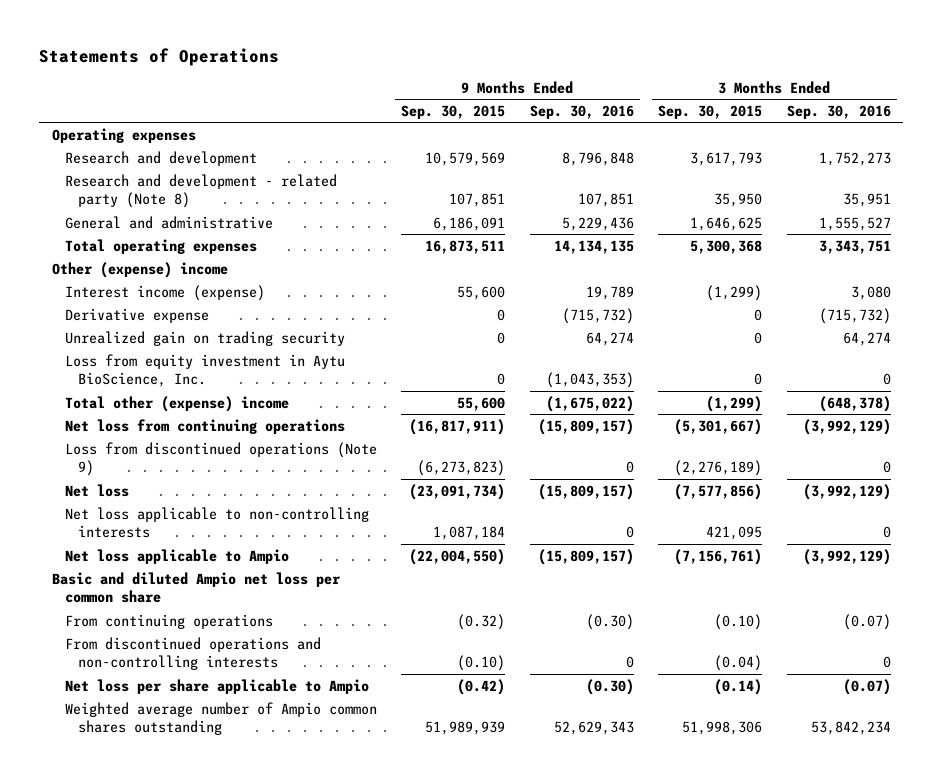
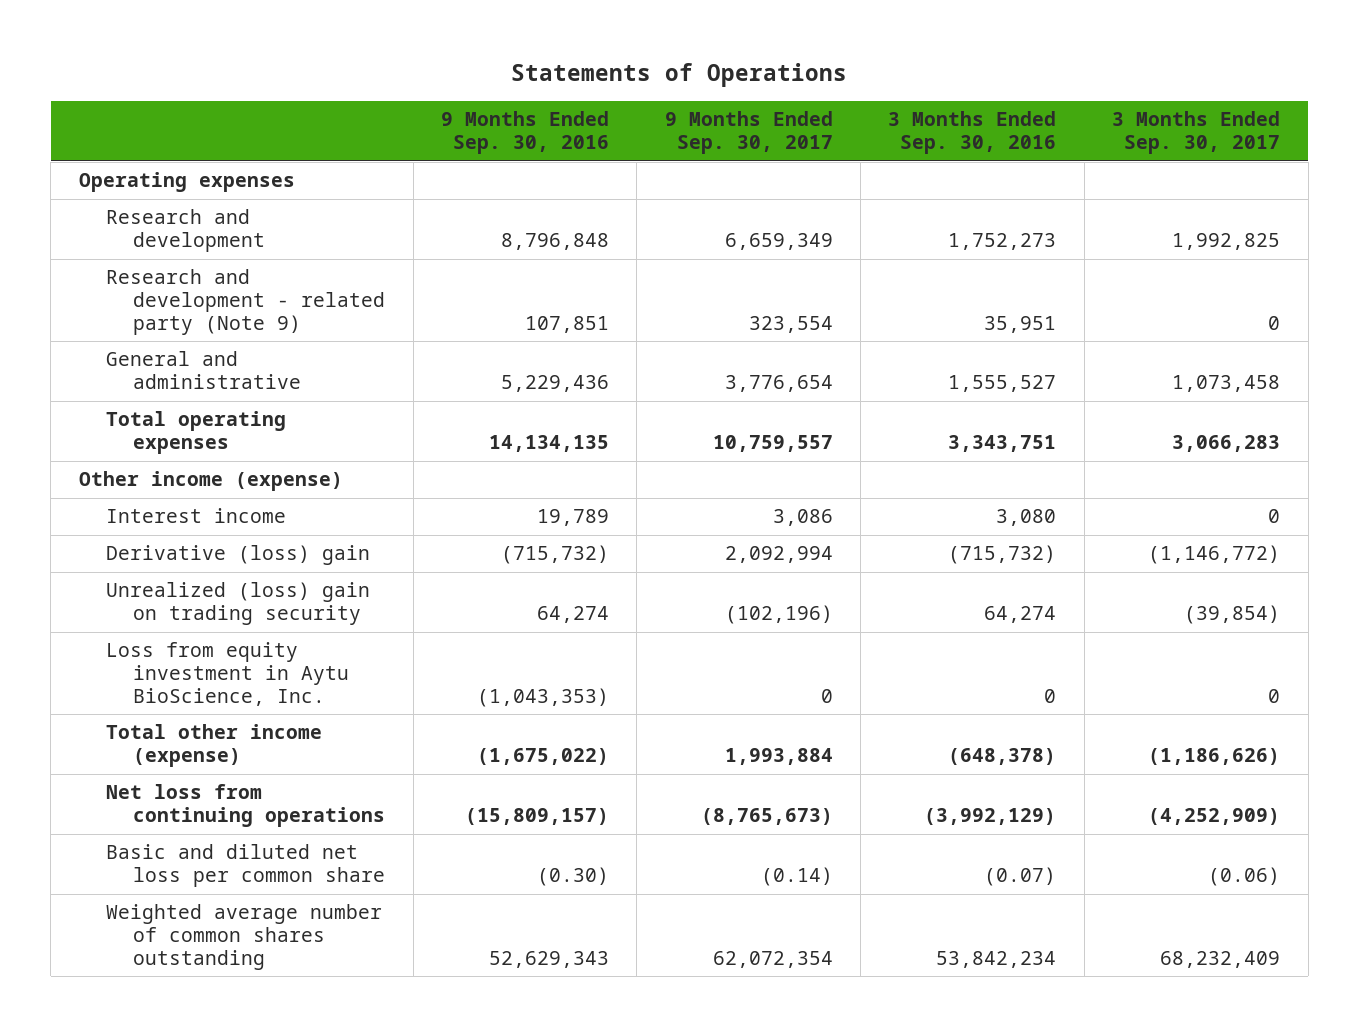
- | 9 Months Ended Sep. 30, 2015 | 9 Months Ended Sep. 30, 2016 | 3 Months Ended Sep. 30, 2015 | 3 Months Ended Sep. 30, 2016
+ | 9 Months Ended Sep. 30, 2016 | 9 Months Ended Sep. 30, 2017 | 3 Months Ended Sep. 30, 2016 | 3 Months Ended Sep. 30, 2017
- Research and development - related party (Note 8) | 107,851 | 107,851 | 35,950 | 35,951
+ Research and development - related party (Note 9) | 107,851 | 323,554 | 35,951 | 0
- Other (expense) income
- Interest income (expense) | 55,600 | 19,789 | (1,299) | 3,080
- Derivative expense | 0 | (715,732) | 0 | (715,732)
- Unrealized gain on trading security | 0 | 64,274 | 0 | 64,274
+ Other income (expense)
+ Interest income | 19,789 | 3,086 | 3,080 | 0
+ Derivative (loss) gain | (715,732) | 2,092,994 | (715,732) | (1,146,772)
+ Unrealized (loss) gain on trading security | 64,274 | (102,196) | 64,274 | (39,854)
- Total other (expense) income | 55,600 | (1,675,022) | (1,299) | (648,378)
+ Total other income (expense) | (1,675,022) | 1,993,884 | (648,378) | (1,186,626)
- Loss from discontinued operations (Note 9) | (6,273,823) | 0 | (2,276,189) | 0
- Net loss | (23,091,734) | (15,809,157) | (7,577,856) | (3,992,129)
- Net loss applicable to non-controlling interests | 1,087,184 | 0 | 421,095 | 0
- Net loss applicable to Ampio | (22,004,550) | (15,809,157) | (7,156,761) | (3,992,129)
- Basic and diluted Ampio net loss per common share
- From continuing operations | (0.32) | (0.30) | (0.10) | (0.07)
- From discontinued operations and non-controlling interests | (0.10) | 0 | (0.04) | 0
- Net loss per share applicable to Ampio | (0.42) | (0.30) | (0.14) | (0.07)
- Weighted average number of Ampio common shares outstanding | 51,989,939 | 52,629,343 | 51,998,306 | 53,842,234
+ Basic and diluted net loss per common share | (0.30) | (0.14) | (0.07) | (0.06)
+ Weighted average number of common shares outstanding | 52,629,343 | 62,072,354 | 53,842,234 | 68,232,409

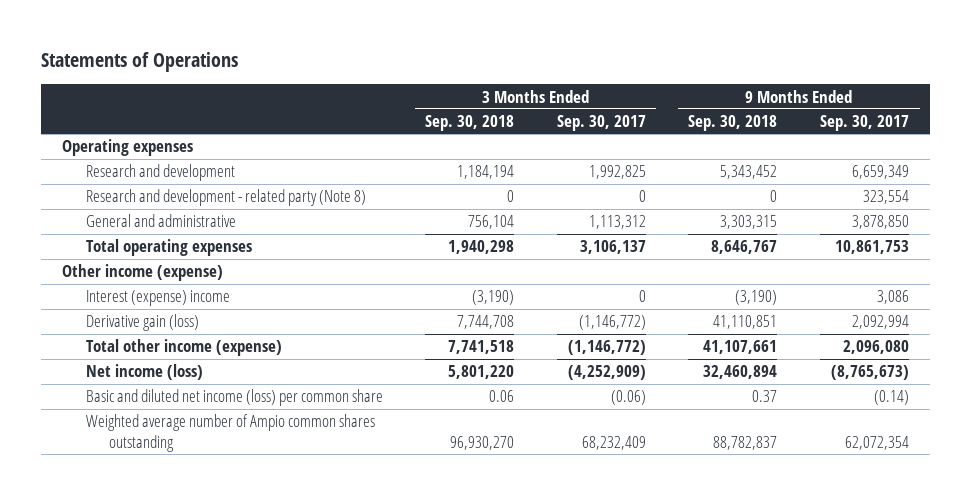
- | 9 Months Ended Sep. 30, 2016 | 9 Months Ended Sep. 30, 2017 | 3 Months Ended Sep. 30, 2016 | 3 Months Ended Sep. 30, 2017
+ | 3 Months Ended Sep. 30, 2018 | 3 Months Ended Sep. 30, 2017 | 9 Months Ended Sep. 30, 2018 | 9 Months Ended Sep. 30, 2017
- Research and development - related party (Note 9) | 107,851 | 323,554 | 35,951 | 0
- General and administrative | 5,229,436 | 3,776,654 | 1,555,527 | 1,073,458
- Total operating expenses | 14,134,135 | 10,759,557 | 3,343,751 | 3,066,283
+ Research and development - related party (Note 8) | 0 | 0 | 0 | 323,554
+ General and administrative | 756,104 | 1,113,312 | 3,303,315 | 3,878,850
+ Total operating expenses | 1,940,298 | 3,106,137 | 8,646,767 | 10,861,753
- Interest income | 19,789 | 3,086 | 3,080 | 0
- Derivative (loss) gain | (715,732) | 2,092,994 | (715,732) | (1,146,772)
- Unrealized (loss) gain on trading security | 64,274 | (102,196) | 64,274 | (39,854)
- Loss from equity investment in Aytu BioScience, Inc. | (1,043,353) | 0 | 0 | 0
- Total other income (expense) | (1,675,022) | 1,993,884 | (648,378) | (1,186,626)
- Net loss from continuing operations | (15,809,157) | (8,765,673) | (3,992,129) | (4,252,909)
- Basic and diluted net loss per common share | (0.30) | (0.14) | (0.07) | (0.06)
- Weighted average number of common shares outstanding | 52,629,343 | 62,072,354 | 53,842,234 | 68,232,409
+ Interest (expense) income | (3,190) | 0 | (3,190) | 3,086
+ Derivative gain (loss) | 7,744,708 | (1,146,772) | 41,110,851 | 2,092,994
+ Total other income (expense) | 7,741,518 | (1,146,772) | 41,107,661 | 2,096,080
+ Net income (loss) | 5,801,220 | (4,252,909) | 32,460,894 | (8,765,673)
+ Basic and diluted net income (loss) per common share | 0.06 | (0.06) | 0.37 | (0.14)
+ Weighted average number of Ampio common shares outstanding | 96,930,270 | 68,232,409 | 88,782,837 | 62,072,354

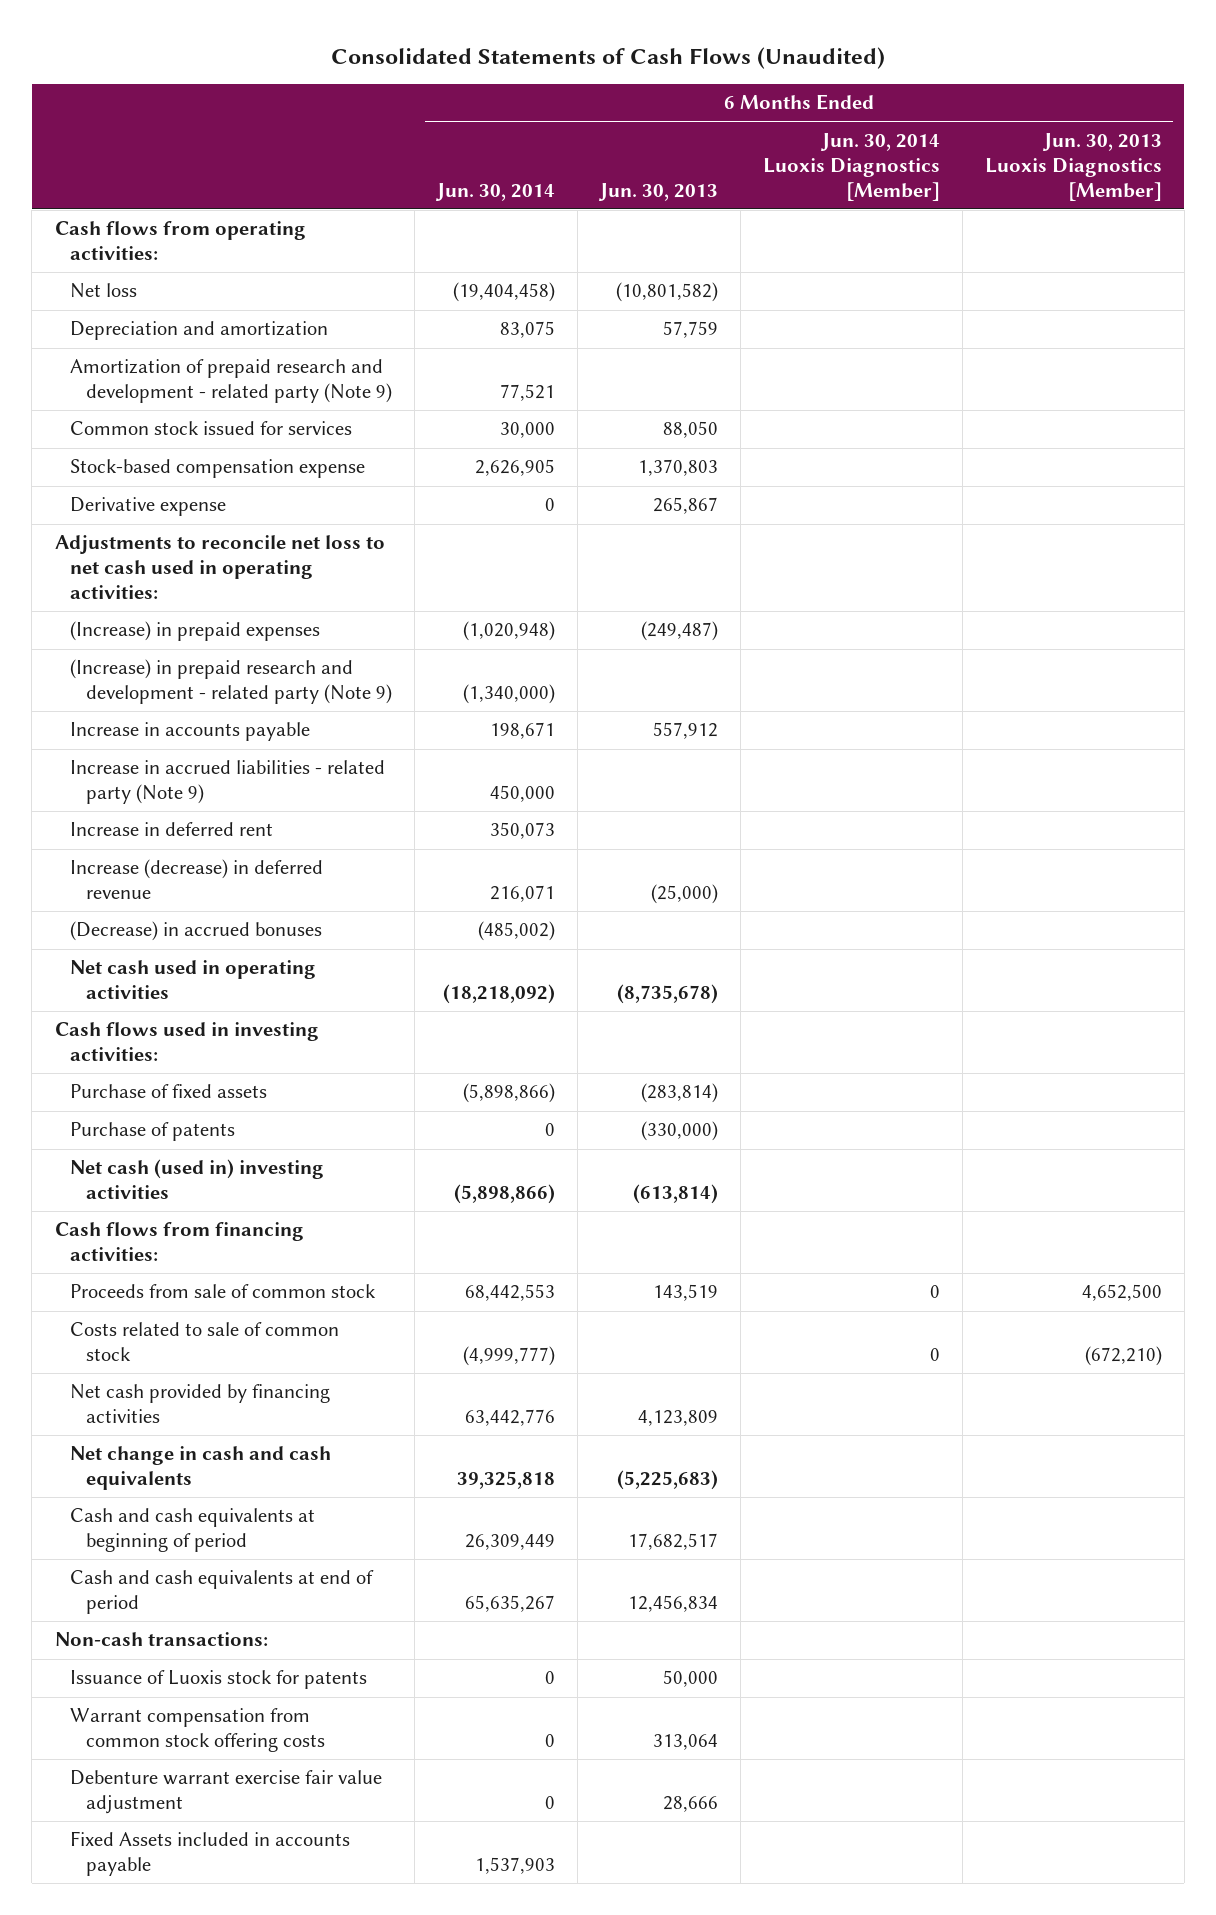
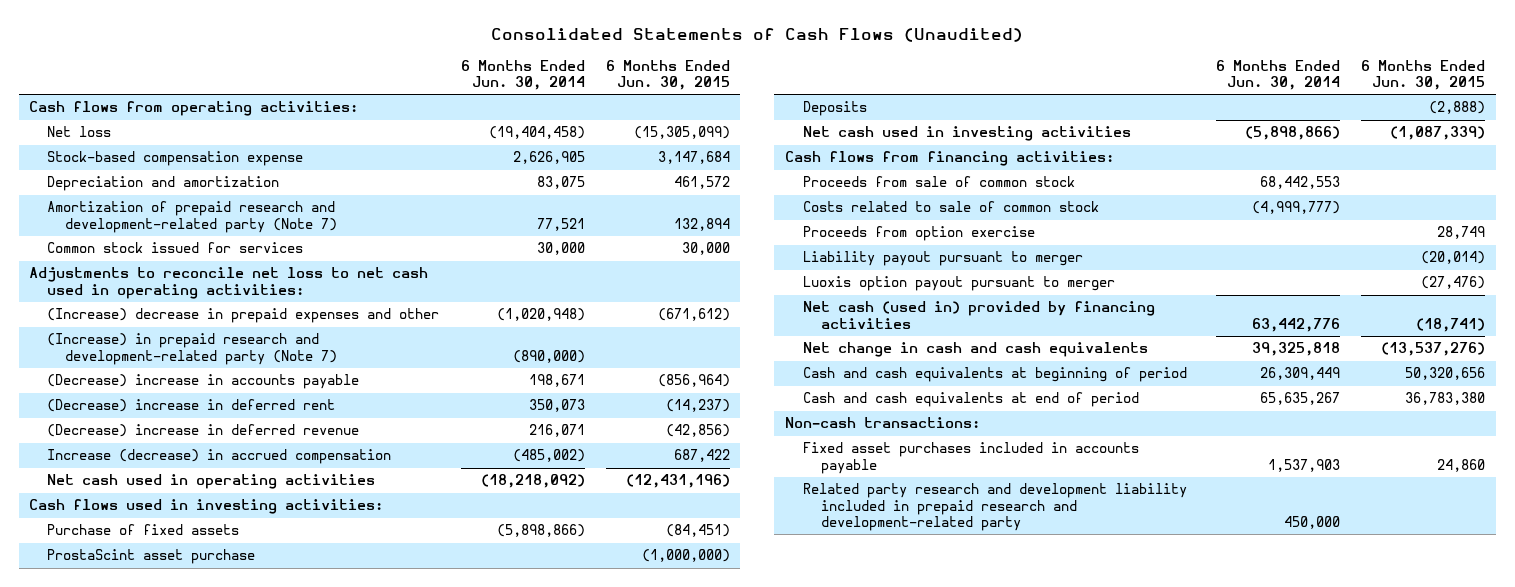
- | 6 Months Ended Jun. 30, 2014 | 6 Months Ended Jun. 30, 2013 | 6 Months Ended Jun. 30, 2014 Luoxis Diagnostics [Member] | 6 Months Ended Jun. 30, 2013 Luoxis Diagnostics [Member]
+ | 6 Months Ended Jun. 30, 2014 | 6 Months Ended Jun. 30, 2015
moved up: Stock-based compensation expense | 2,626,905 | 3,147,684
- Amortization of prepaid research and development - related party (Note 9) | 77,521 | | |
+ Amortization of prepaid research and development-related party (Note 7) | 77,521 | 132,894
- Derivative expense | 0 | 265,867 | |
- (Increase) in prepaid expenses | (1,020,948) | (249,487) | |
- (Increase) in prepaid research and development - related party (Note 9) | (1,340,000) | | |
- Increase in accounts payable | 198,671 | 557,912 | |
- Increase in accrued liabilities - related party (Note 9) | 450,000 | | |
- Increase in deferred rent | 350,073 | | |
- Increase (decrease) in deferred revenue | 216,071 | (25,000) | |
- (Decrease) in accrued bonuses | (485,002) | | |
+ (Increase) decrease in prepaid expenses and other | (1,020,948) | (671,612)
+ (Increase) in prepaid research and development-related party (Note 7) | (890,000) |
+ (Decrease) increase in accounts payable | 198,671 | (856,964)
+ (Decrease) increase in deferred rent | 350,073 | (14,237)
+ (Decrease) increase in deferred revenue | 216,071 | (42,856)
+ Increase (decrease) in accrued compensation | (485,002) | 687,422
- Purchase of patents | 0 | (330,000) | |
- Net cash (used in) investing activities | (5,898,866) | (613,814) | |
+ ProstaScint asset purchase | | (1,000,000)
+ Deposits | | (2,888)
+ Net cash used in investing activities | (5,898,866) | (1,087,339)
- Net cash provided by financing activities | 63,442,776 | 4,123,809 | |
+ Proceeds from option exercise | | 28,749
+ Liability payout pursuant to merger | | (20,014)
+ Luoxis option payout pursuant to merger | | (27,476)
+ Net cash (used in) provided by financing activities | 63,442,776 | (18,741)
- Issuance of Luoxis stock for patents | 0 | 50,000 | |
- Warrant compensation from common stock offering costs | 0 | 313,064 | |
- Debenture warrant exercise fair value adjustment | 0 | 28,666 | |
- Fixed Assets included in accounts payable | 1,537,903 | | |
+ Fixed asset purchases included in accounts payable | 1,537,903 | 24,860
+ Related party research and development liability included in prepaid research and development-related party | 450,000 |

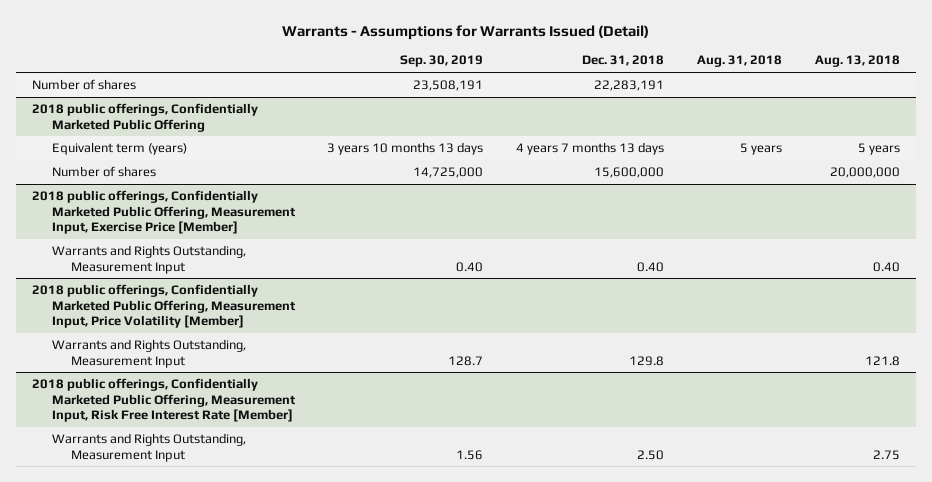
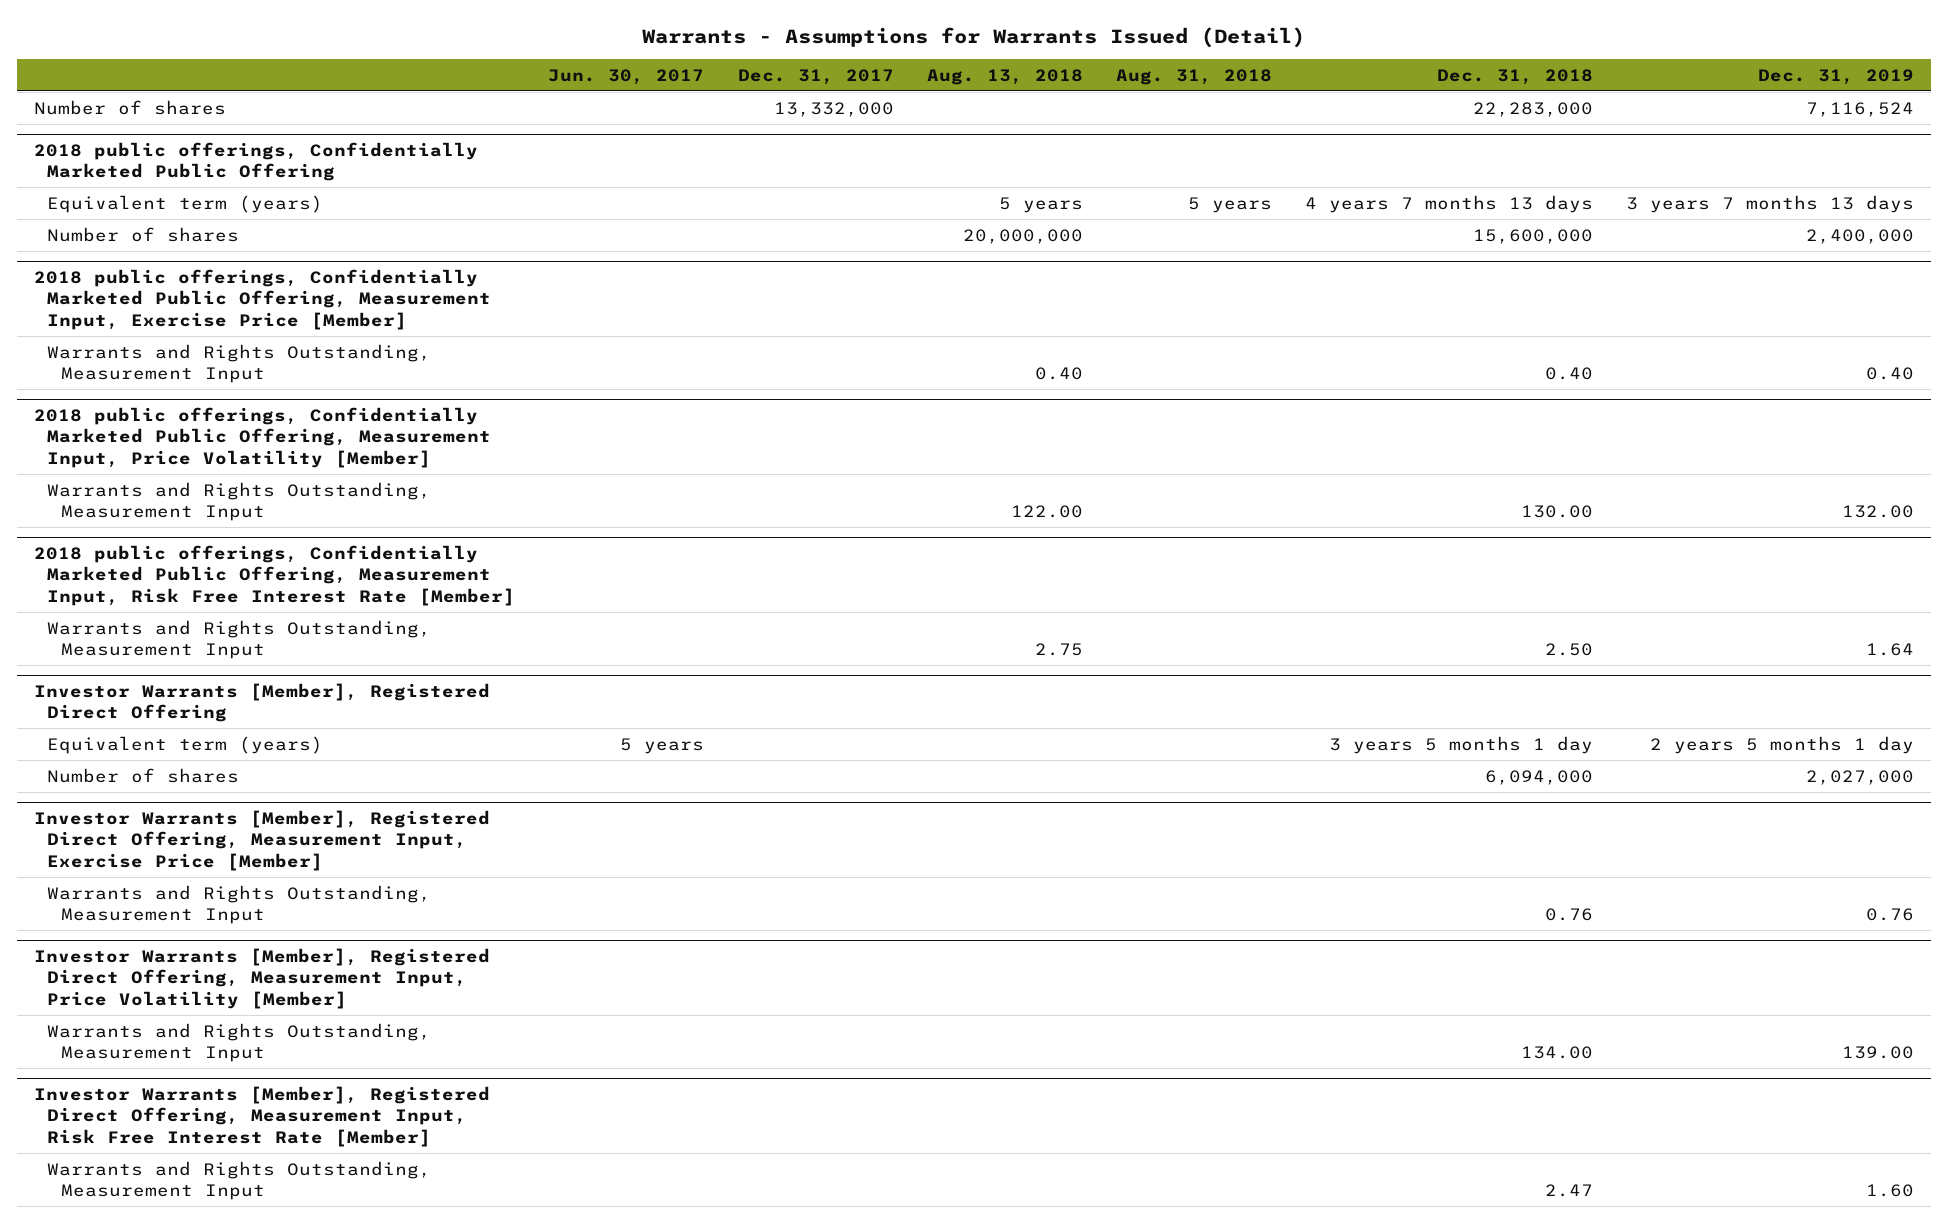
- | Sep. 30, 2019 | Dec. 31, 2018 | Aug. 31, 2018 | Aug. 13, 2018
+ | Jun. 30, 2017 | Dec. 31, 2017 | Aug. 13, 2018 | Aug. 31, 2018 | Dec. 31, 2018 | Dec. 31, 2019
- Number of shares | 23,508,191 | 22,283,191 | |
+ Number of shares | | 13,332,000 | | | 22,283,000 | 7,116,524
@ 2018 public offerings, Confidentially Marketed Public Offering, Measurement Input, Price Volatility [Member]
- Warrants and Rights Outstanding, Measurement Input | 128.7 | 129.8 | | 121.8
+ Warrants and Rights Outstanding, Measurement Input | | | 122.00 | | 130.00 | 132.00
+ Investor Warrants [Member], Registered Direct Offering
+ Equivalent term (years) | 5 years | | | | 3 years 5 months 1 day | 2 years 5 months 1 day
+ Number of shares | | | | | 6,094,000 | 2,027,000
+ Investor Warrants [Member], Registered Direct Offering, Measurement Input, Exercise Price [Member]
+ Warrants and Rights Outstanding, Measurement Input | | | | | 0.76 | 0.76
+ Investor Warrants [Member], Registered Direct Offering, Measurement Input, Price Volatility [Member]
+ Warrants and Rights Outstanding, Measurement Input | | | | | 134.00 | 139.00
+ Investor Warrants [Member], Registered Direct Offering, Measurement Input, Risk Free Interest Rate [Member]
+ Warrants and Rights Outstanding, Measurement Input | | | | | 2.47 | 1.60

